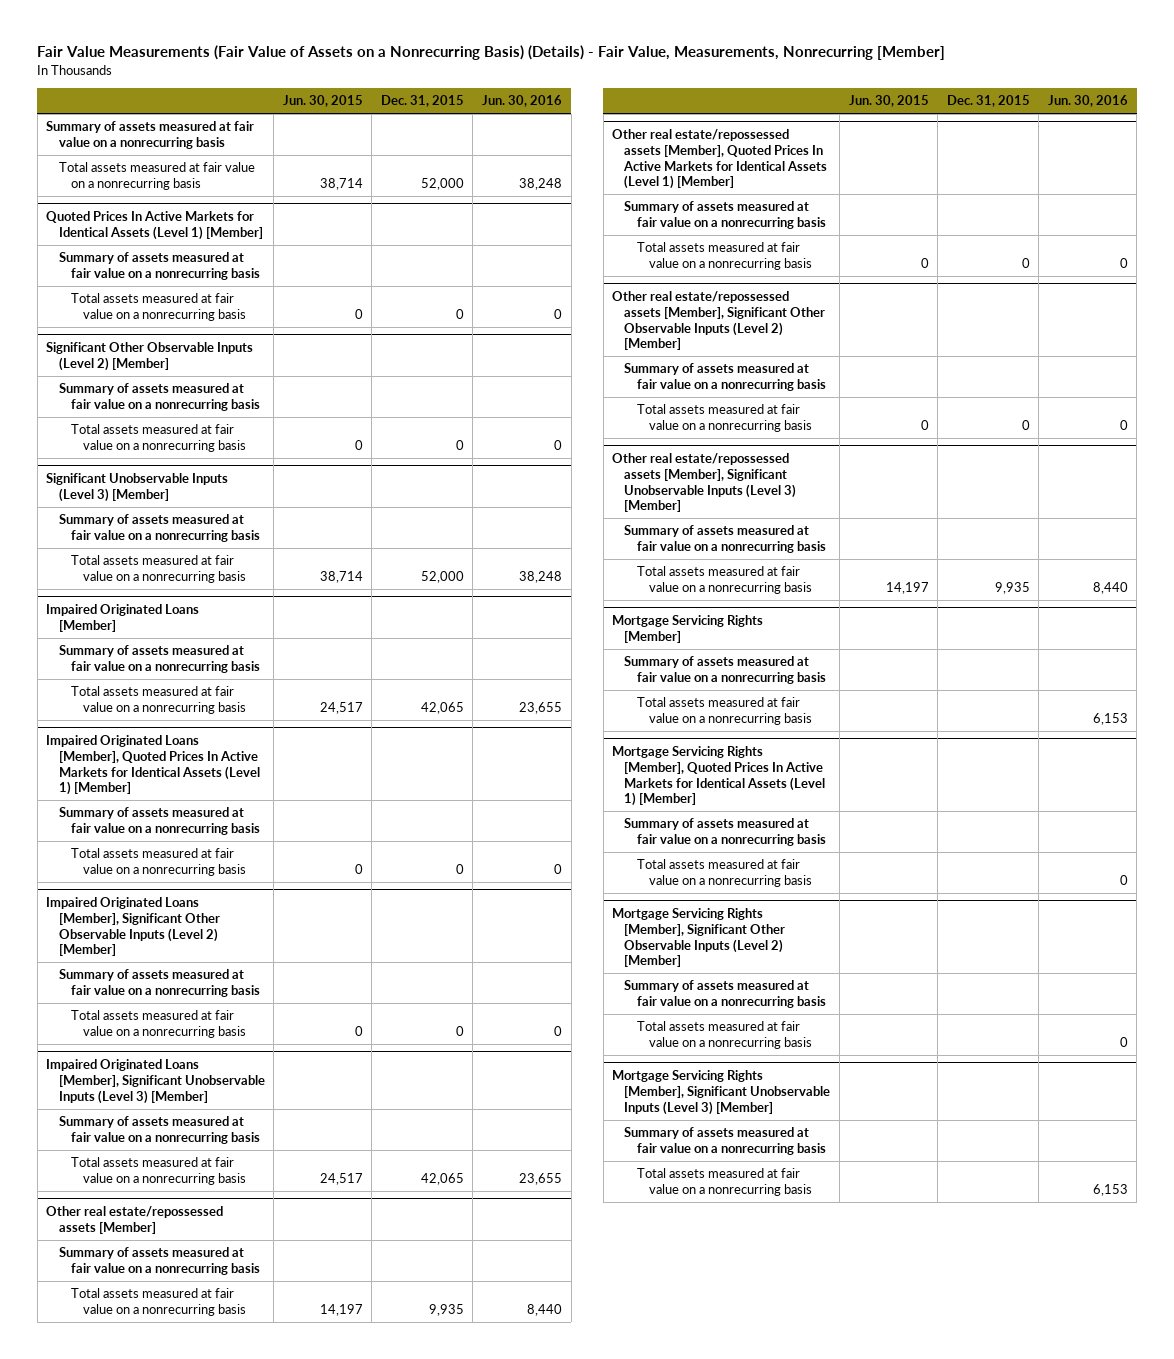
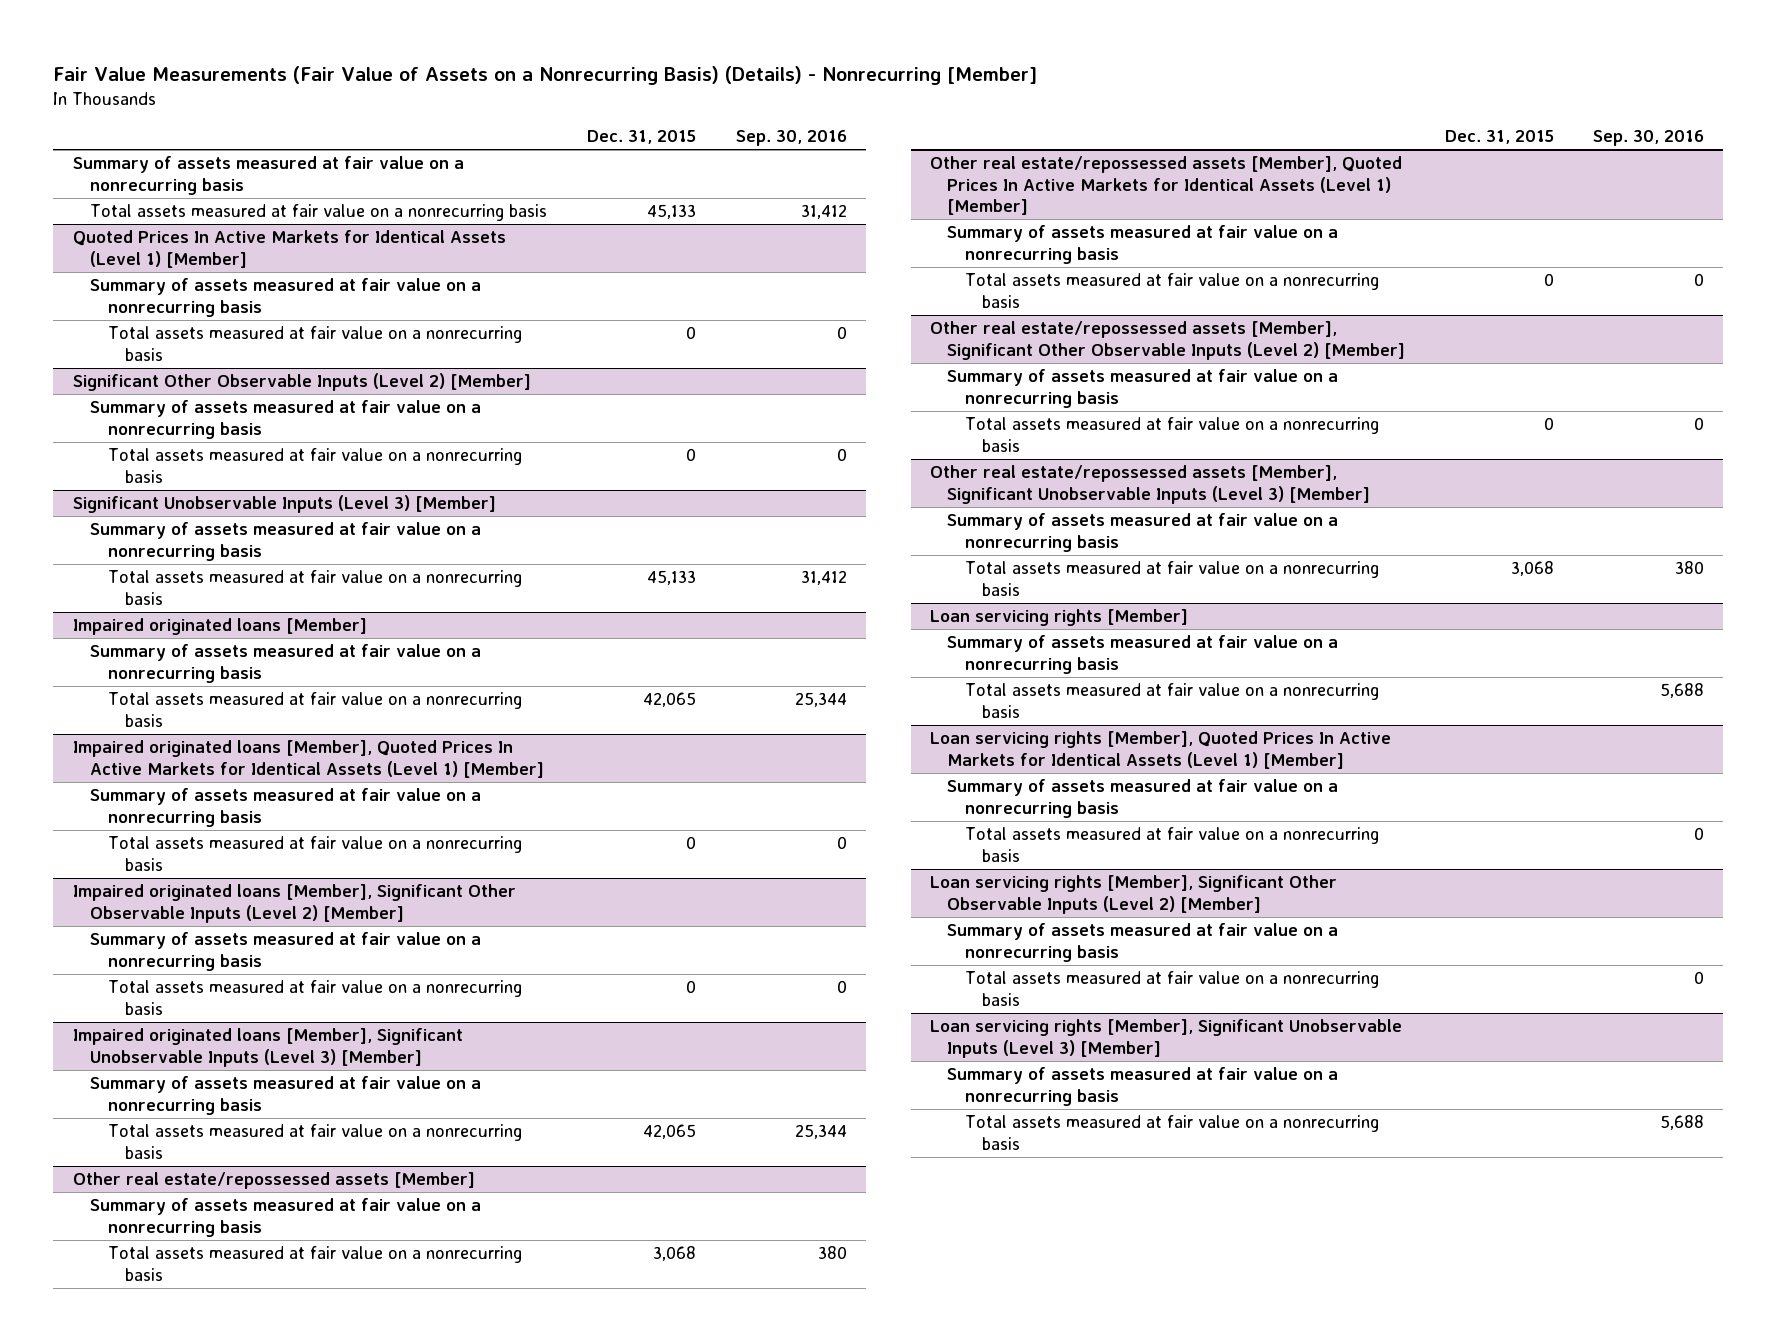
- Fair Value Measurements (Fair Value of Assets on a Nonrecurring Basis) (Details) - Fair Value, Measurements, Nonrecurring [Member]
+ Fair Value Measurements (Fair Value of Assets on a Nonrecurring Basis) (Details) - Nonrecurring [Member]
- | Jun. 30, 2015 | Dec. 31, 2015 | Jun. 30, 2016
+ | Dec. 31, 2015 | Sep. 30, 2016
- Total assets measured at fair value on a nonrecurring basis | 38,714 | 52,000 | 38,248
+ Total assets measured at fair value on a nonrecurring basis | 45,133 | 31,412
@ Significant Unobservable Inputs (Level 3) [Member]
- Total assets measured at fair value on a nonrecurring basis | 38,714 | 52,000 | 38,248
- Impaired Originated Loans [Member]
@ Significant Unobservable Inputs (Level 3) [Member]
+ Total assets measured at fair value on a nonrecurring basis | 45,133 | 31,412
+ Impaired originated loans [Member]
- Impaired Originated Loans [Member], Quoted Prices In Active Markets for Identical Assets (Level 1) [Member]
+ Impaired originated loans [Member], Quoted Prices In Active Markets for Identical Assets (Level 1) [Member]
- Impaired Originated Loans [Member], Significant Other Observable Inputs (Level 2) [Member]
+ Impaired originated loans [Member], Significant Other Observable Inputs (Level 2) [Member]
- Impaired Originated Loans [Member], Significant Unobservable Inputs (Level 3) [Member]
+ Impaired originated loans [Member], Significant Unobservable Inputs (Level 3) [Member]
@ Other real estate/repossessed assets [Member]
- Total assets measured at fair value on a nonrecurring basis | 14,197 | 9,935 | 8,440
+ Total assets measured at fair value on a nonrecurring basis | 3,068 | 380
@ Other real estate/repossessed assets [Member], Significant Unobservable Inputs (Level 3) [Member]
- Total assets measured at fair value on a nonrecurring basis | 14,197 | 9,935 | 8,440
- Mortgage Servicing Rights [Member]
@ Other real estate/repossessed assets [Member], Significant Unobservable Inputs (Level 3) [Member]
+ Total assets measured at fair value on a nonrecurring basis | 3,068 | 380
+ Loan servicing rights [Member]
- Mortgage Servicing Rights [Member], Quoted Prices In Active Markets for Identical Assets (Level 1) [Member]
+ Loan servicing rights [Member], Quoted Prices In Active Markets for Identical Assets (Level 1) [Member]
- Mortgage Servicing Rights [Member], Significant Other Observable Inputs (Level 2) [Member]
+ Loan servicing rights [Member], Significant Other Observable Inputs (Level 2) [Member]
- Mortgage Servicing Rights [Member], Significant Unobservable Inputs (Level 3) [Member]
+ Loan servicing rights [Member], Significant Unobservable Inputs (Level 3) [Member]

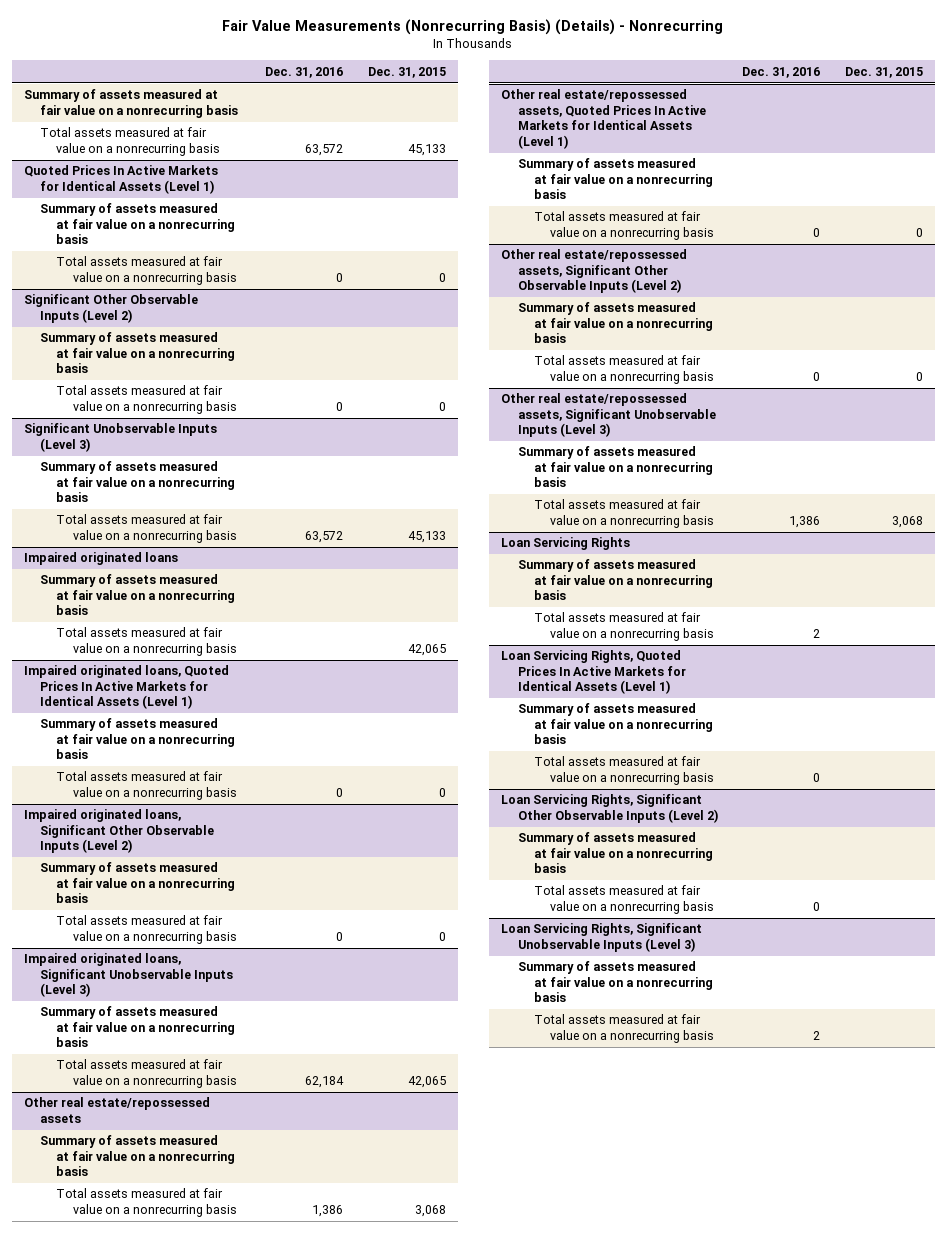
- Fair Value Measurements (Fair Value of Assets on a Nonrecurring Basis) (Details) - Nonrecurring [Member]
+ Fair Value Measurements (Nonrecurring Basis) (Details) - Nonrecurring
- | Dec. 31, 2015 | Sep. 30, 2016
+ | Dec. 31, 2016 | Dec. 31, 2015
- Quoted Prices In Active Markets for Identical Assets (Level 1) [Member]
+ Quoted Prices In Active Markets for Identical Assets (Level 1)
- Significant Other Observable Inputs (Level 2) [Member]
+ Significant Other Observable Inputs (Level 2)
- Significant Unobservable Inputs (Level 3) [Member]
+ Significant Unobservable Inputs (Level 3)
- Impaired originated loans [Member]
+ Impaired originated loans
- Impaired originated loans [Member], Quoted Prices In Active Markets for Identical Assets (Level 1) [Member]
+ Impaired originated loans, Quoted Prices In Active Markets for Identical Assets (Level 1)
- Impaired originated loans [Member], Significant Other Observable Inputs (Level 2) [Member]
+ Impaired originated loans, Significant Other Observable Inputs (Level 2)
- Impaired originated loans [Member], Significant Unobservable Inputs (Level 3) [Member]
+ Impaired originated loans, Significant Unobservable Inputs (Level 3)
- Other real estate/repossessed assets [Member]
+ Other real estate/repossessed assets
- Other real estate/repossessed assets [Member], Quoted Prices In Active Markets for Identical Assets (Level 1) [Member]
+ Other real estate/repossessed assets, Quoted Prices In Active Markets for Identical Assets (Level 1)
- Other real estate/repossessed assets [Member], Significant Other Observable Inputs (Level 2) [Member]
+ Other real estate/repossessed assets, Significant Other Observable Inputs (Level 2)
- Other real estate/repossessed assets [Member], Significant Unobservable Inputs (Level 3) [Member]
+ Other real estate/repossessed assets, Significant Unobservable Inputs (Level 3)
- Loan servicing rights [Member]
+ Loan Servicing Rights
- Loan servicing rights [Member], Quoted Prices In Active Markets for Identical Assets (Level 1) [Member]
+ Loan Servicing Rights, Quoted Prices In Active Markets for Identical Assets (Level 1)
- Loan servicing rights [Member], Significant Other Observable Inputs (Level 2) [Member]
+ Loan Servicing Rights, Significant Other Observable Inputs (Level 2)
- Loan servicing rights [Member], Significant Unobservable Inputs (Level 3) [Member]
+ Loan Servicing Rights, Significant Unobservable Inputs (Level 3)

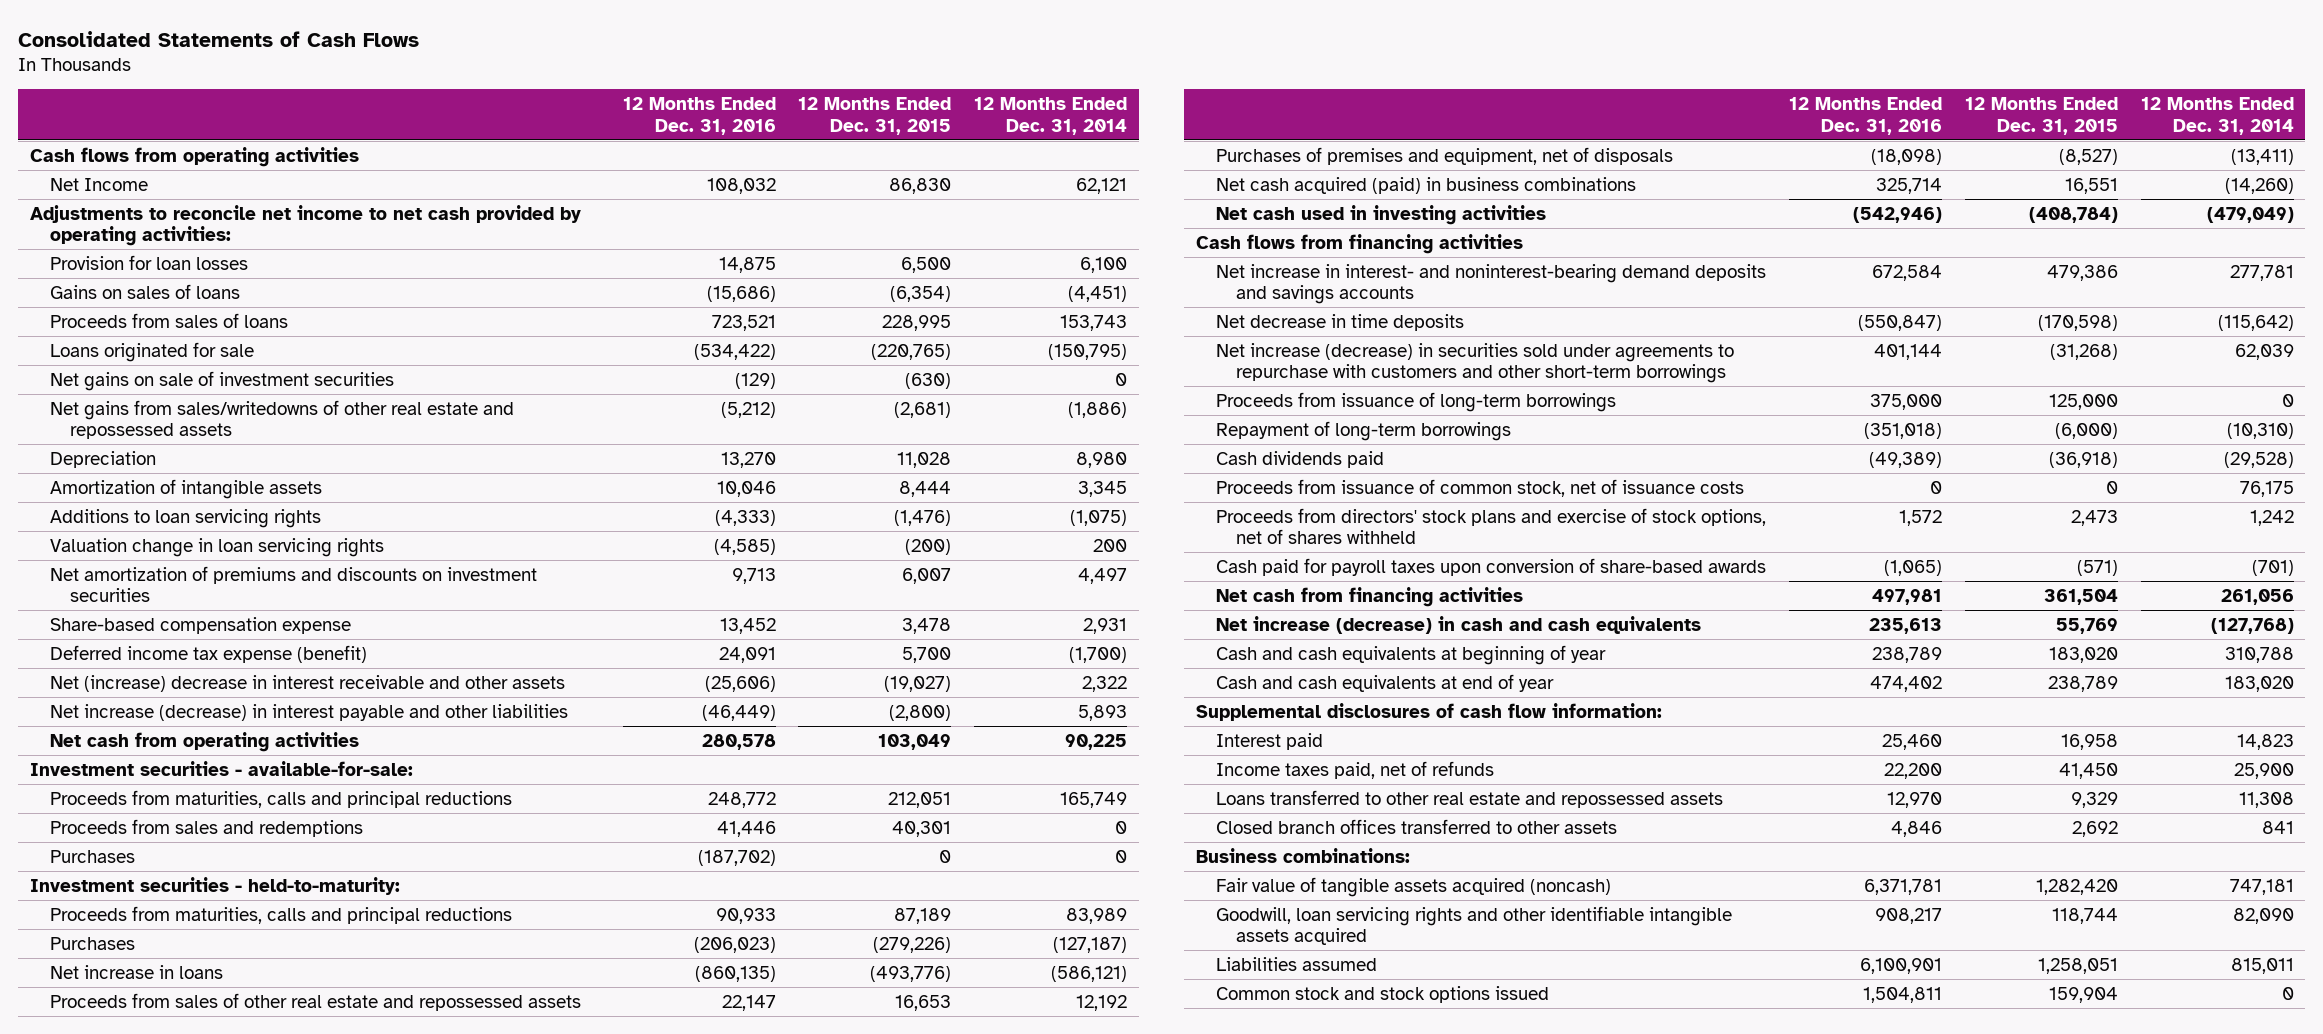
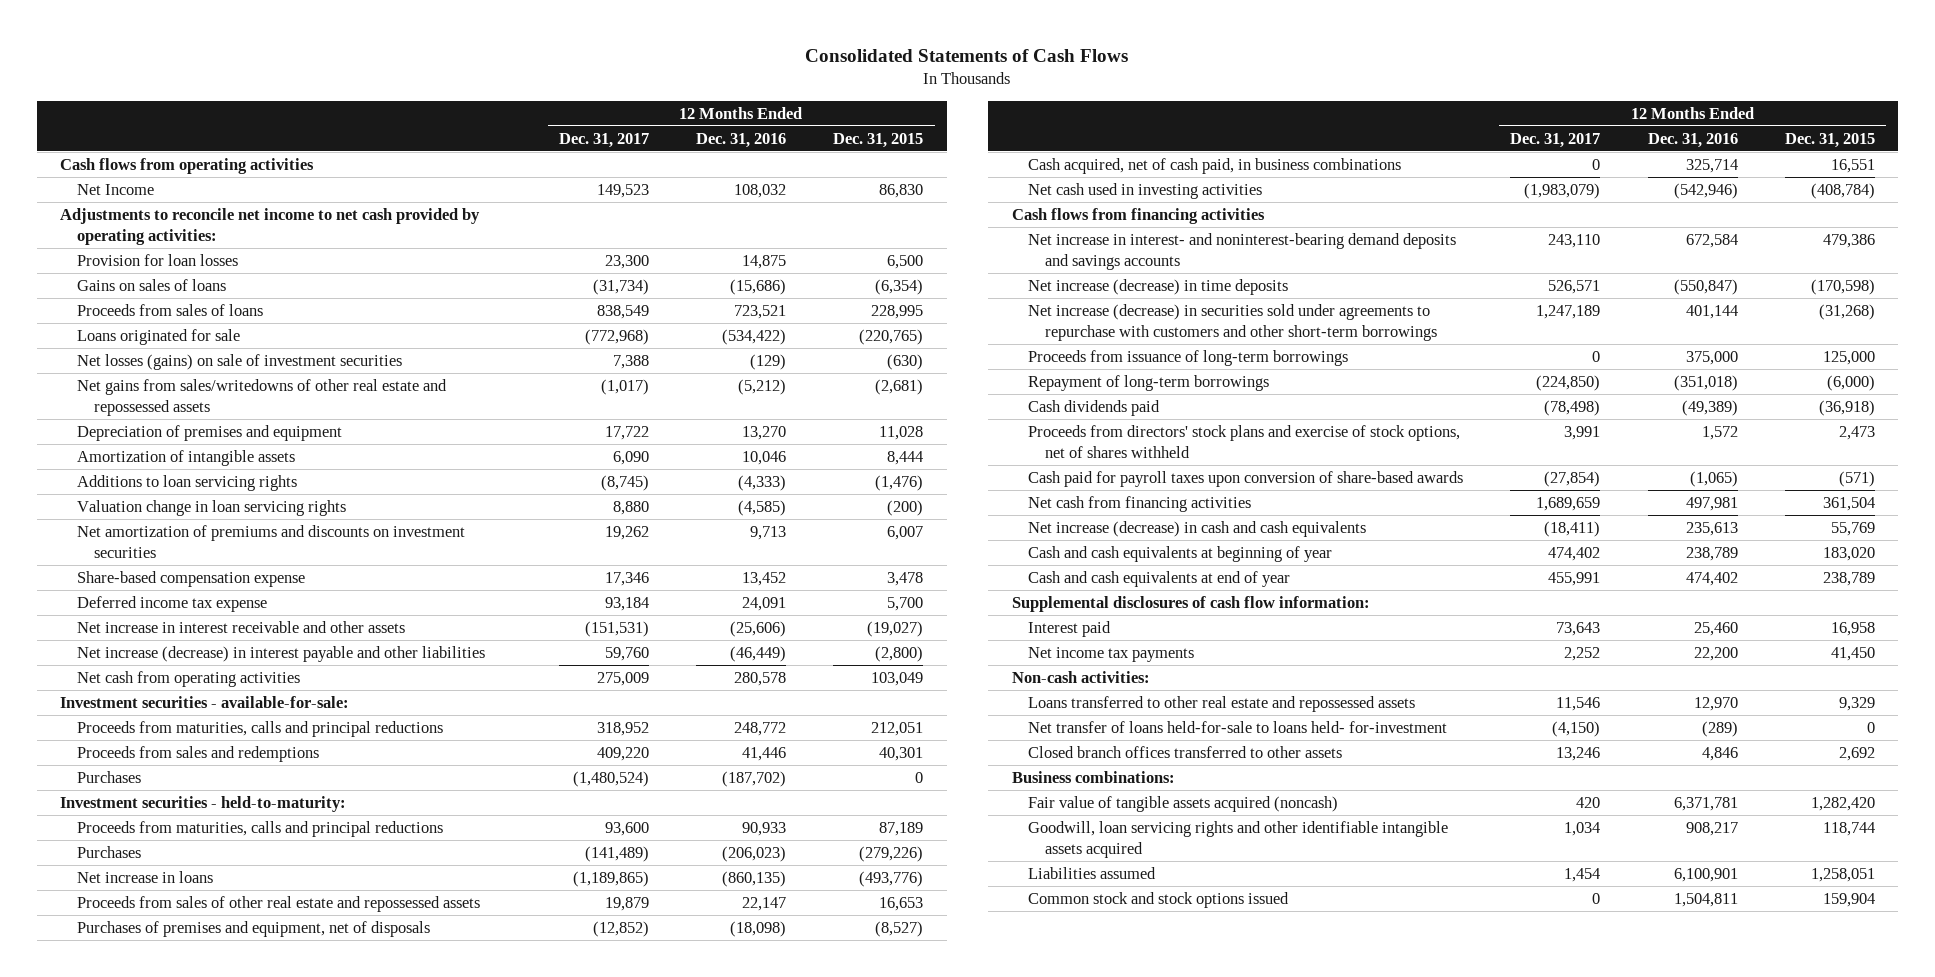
- | 12 Months Ended Dec. 31, 2016 | 12 Months Ended Dec. 31, 2015 | 12 Months Ended Dec. 31, 2014
+ | 12 Months Ended Dec. 31, 2017 | 12 Months Ended Dec. 31, 2016 | 12 Months Ended Dec. 31, 2015
- Net gains on sale of investment securities | (129) | (630) | 0
+ Net losses (gains) on sale of investment securities | 7,388 | (129) | (630)
- Depreciation | 13,270 | 11,028 | 8,980
+ Depreciation of premises and equipment | 17,722 | 13,270 | 11,028
- Deferred income tax expense (benefit) | 24,091 | 5,700 | (1,700)
- Net (increase) decrease in interest receivable and other assets | (25,606) | (19,027) | 2,322
+ Deferred income tax expense | 93,184 | 24,091 | 5,700
+ Net increase in interest receivable and other assets | (151,531) | (25,606) | (19,027)
- Net cash acquired (paid) in business combinations | 325,714 | 16,551 | (14,260)
+ Cash acquired, net of cash paid, in business combinations | 0 | 325,714 | 16,551
- Net decrease in time deposits | (550,847) | (170,598) | (115,642)
+ Net increase (decrease) in time deposits | 526,571 | (550,847) | (170,598)
- Proceeds from issuance of common stock, net of issuance costs | 0 | 0 | 76,175
- Income taxes paid, net of refunds | 22,200 | 41,450 | 25,900
+ Net income tax payments | 2,252 | 22,200 | 41,450
+ Non-cash activities:
+ Net transfer of loans held-for-sale to loans held- for-investment | (4,150) | (289) | 0

